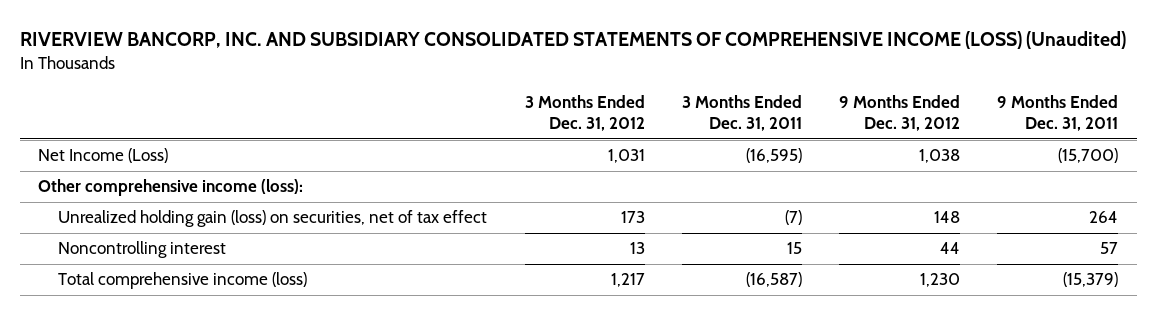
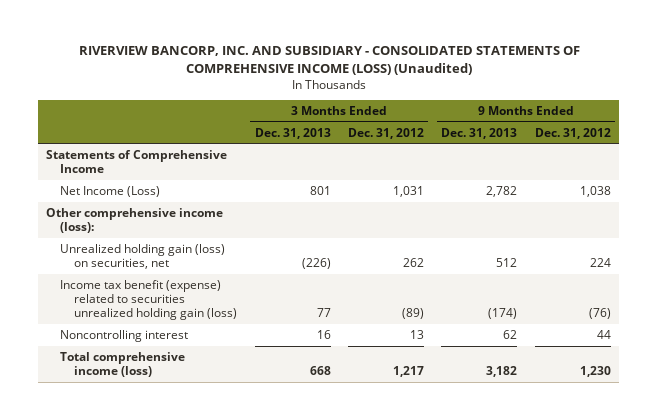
- RIVERVIEW BANCORP, INC. AND SUBSIDIARY CONSOLIDATED STATEMENTS OF COMPREHENSIVE INCOME (LOSS) (Unaudited)
+ RIVERVIEW BANCORP, INC. AND SUBSIDIARY - CONSOLIDATED STATEMENTS OF COMPREHENSIVE INCOME (LOSS) (Unaudited)
- | 3 Months Ended Dec. 31, 2012 | 3 Months Ended Dec. 31, 2011 | 9 Months Ended Dec. 31, 2012 | 9 Months Ended Dec. 31, 2011
+ | 3 Months Ended Dec. 31, 2013 | 3 Months Ended Dec. 31, 2012 | 9 Months Ended Dec. 31, 2013 | 9 Months Ended Dec. 31, 2012
+ Statements of Comprehensive Income
- Unrealized holding gain (loss) on securities, net of tax effect | 173 | (7) | 148 | 264
+ Unrealized holding gain (loss) on securities, net | (226) | 262 | 512 | 224
+ Income tax benefit (expense) related to securities unrealized holding gain (loss) | 77 | (89) | (174) | (76)

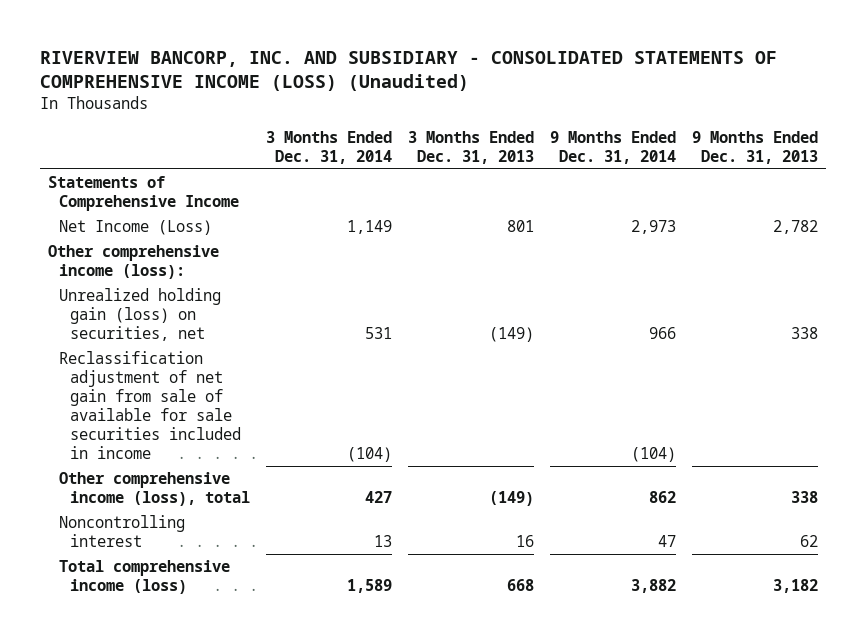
- | 3 Months Ended Dec. 31, 2013 | 3 Months Ended Dec. 31, 2012 | 9 Months Ended Dec. 31, 2013 | 9 Months Ended Dec. 31, 2012
+ | 3 Months Ended Dec. 31, 2014 | 3 Months Ended Dec. 31, 2013 | 9 Months Ended Dec. 31, 2014 | 9 Months Ended Dec. 31, 2013
- Unrealized holding gain (loss) on securities, net | (226) | 262 | 512 | 224
- Income tax benefit (expense) related to securities unrealized holding gain (loss) | 77 | (89) | (174) | (76)
+ Unrealized holding gain (loss) on securities, net | 531 | (149) | 966 | 338
+ Reclassification adjustment of net gain from sale of available for sale securities included in income | (104) | | (104) |
+ Other comprehensive income (loss), total | 427 | (149) | 862 | 338

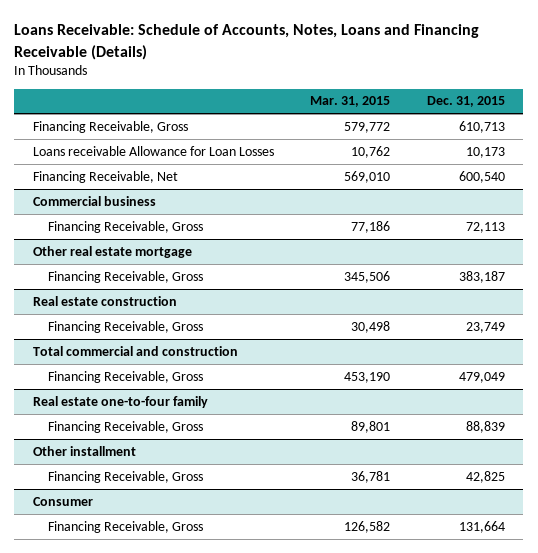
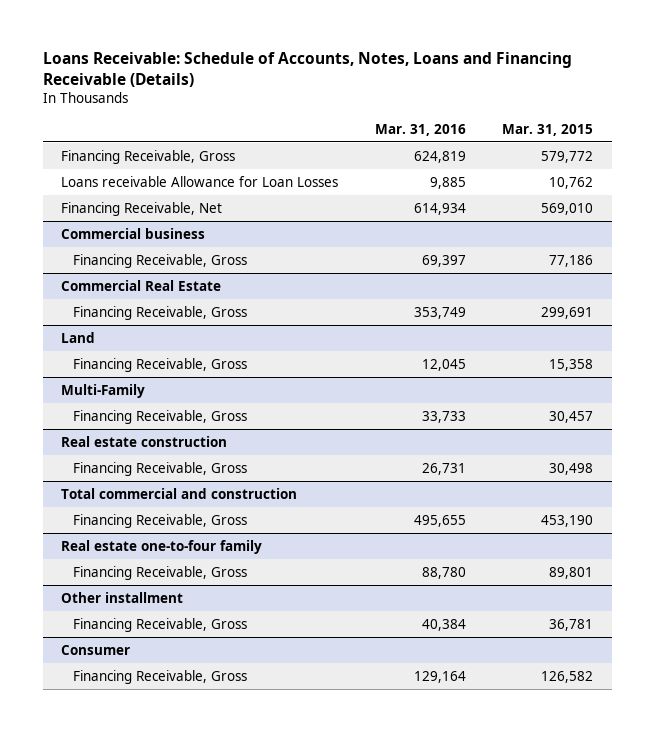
- | Mar. 31, 2015 | Dec. 31, 2015
+ | Mar. 31, 2016 | Mar. 31, 2015
- Other real estate mortgage
- Financing Receivable, Gross | 345,506 | 383,187
+ Commercial Real Estate
+ Financing Receivable, Gross | 353,749 | 299,691
+ Land
+ Financing Receivable, Gross | 12,045 | 15,358
+ Multi-Family
+ Financing Receivable, Gross | 33,733 | 30,457

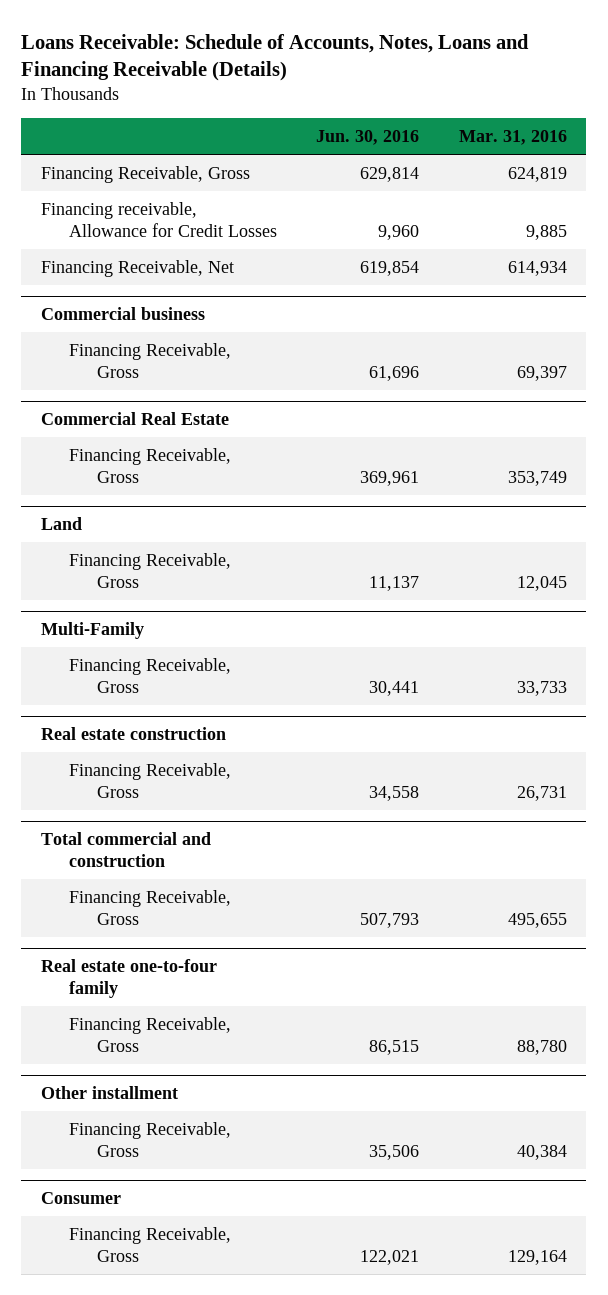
- | Mar. 31, 2016 | Mar. 31, 2015
+ | Jun. 30, 2016 | Mar. 31, 2016
- Loans receivable Allowance for Loan Losses | 9,885 | 10,762
+ Financing receivable, Allowance for Credit Losses | 9,960 | 9,885

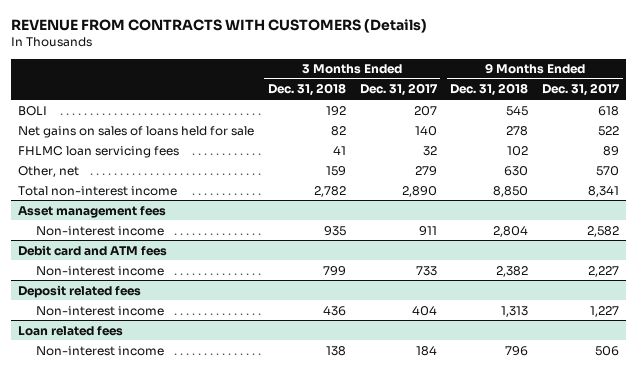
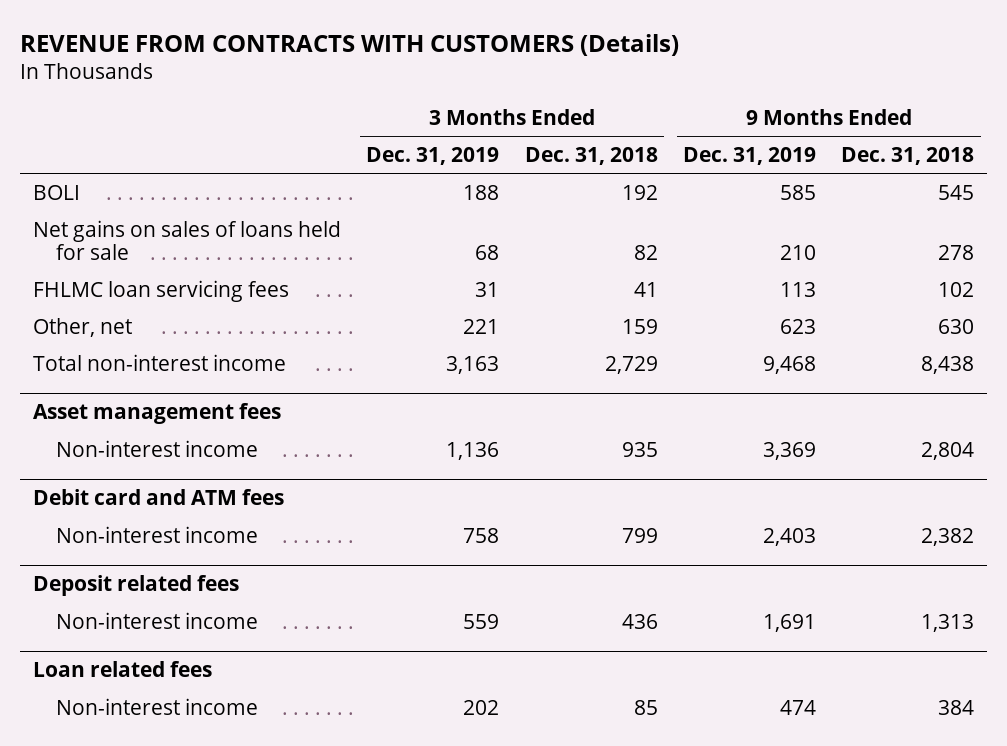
- | 3 Months Ended Dec. 31, 2018 | 3 Months Ended Dec. 31, 2017 | 9 Months Ended Dec. 31, 2018 | 9 Months Ended Dec. 31, 2017
+ | 3 Months Ended Dec. 31, 2019 | 3 Months Ended Dec. 31, 2018 | 9 Months Ended Dec. 31, 2019 | 9 Months Ended Dec. 31, 2018
- Total non-interest income | 2,782 | 2,890 | 8,850 | 8,341
+ Total non-interest income | 3,163 | 2,729 | 9,468 | 8,438
@ Loan related fees
- Non-interest income | 138 | 184 | 796 | 506
+ Non-interest income | 202 | 85 | 474 | 384

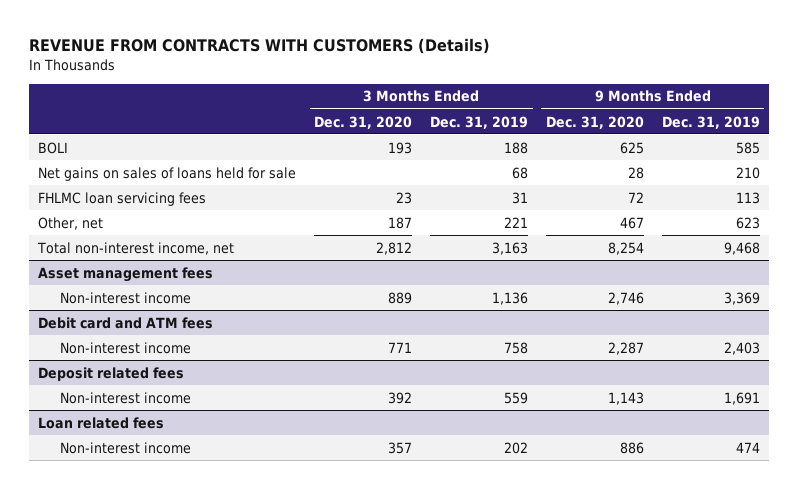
- | 3 Months Ended Dec. 31, 2019 | 3 Months Ended Dec. 31, 2018 | 9 Months Ended Dec. 31, 2019 | 9 Months Ended Dec. 31, 2018
+ | 3 Months Ended Dec. 31, 2020 | 3 Months Ended Dec. 31, 2019 | 9 Months Ended Dec. 31, 2020 | 9 Months Ended Dec. 31, 2019
- Total non-interest income | 3,163 | 2,729 | 9,468 | 8,438
+ Total non-interest income, net | 2,812 | 3,163 | 8,254 | 9,468

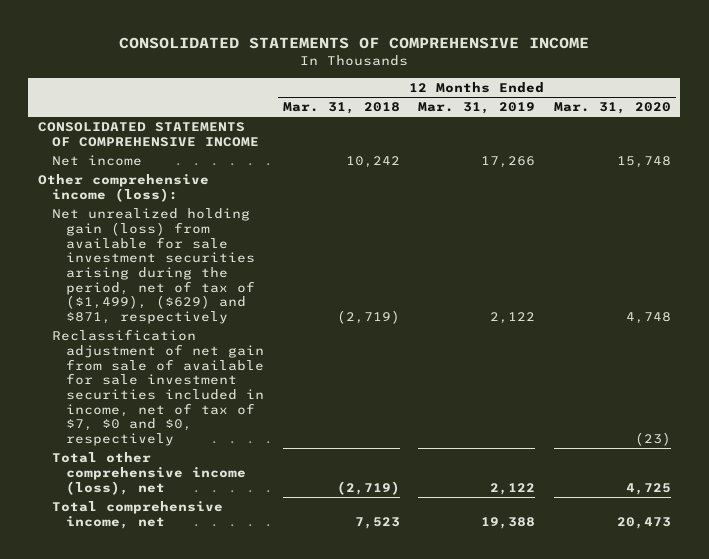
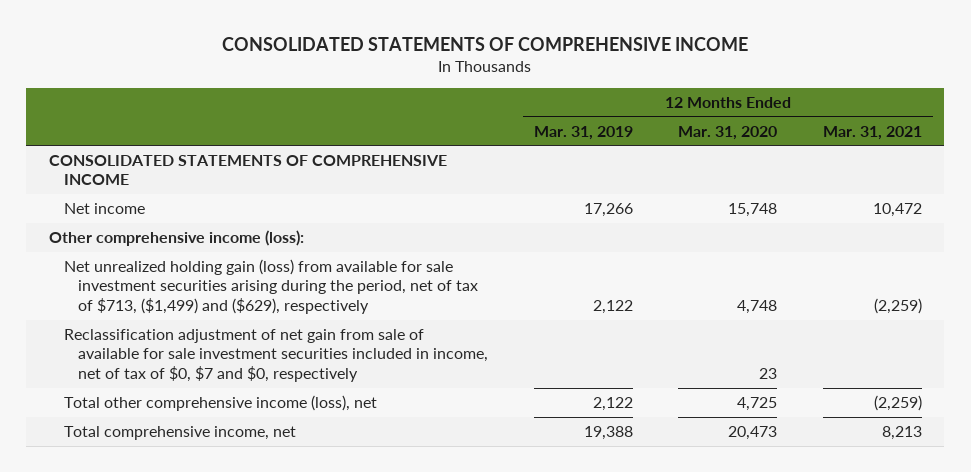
- | 12 Months Ended Mar. 31, 2018 | 12 Months Ended Mar. 31, 2019 | 12 Months Ended Mar. 31, 2020
+ | 12 Months Ended Mar. 31, 2019 | 12 Months Ended Mar. 31, 2020 | 12 Months Ended Mar. 31, 2021
- Net unrealized holding gain (loss) from available for sale investment securities arising during the period, net of tax of ($1,499), ($629) and $871, respectively | (2,719) | 2,122 | 4,748
- Reclassification adjustment of net gain from sale of available for sale investment securities included in income, net of tax of $7, $0 and $0, respectively | | | (23)
+ Net unrealized holding gain (loss) from available for sale investment securities arising during the period, net of tax of $713, ($1,499) and ($629), respectively | 2,122 | 4,748 | (2,259)
+ Reclassification adjustment of net gain from sale of available for sale investment securities included in income, net of tax of $0, $7 and $0, respectively | | 23 |

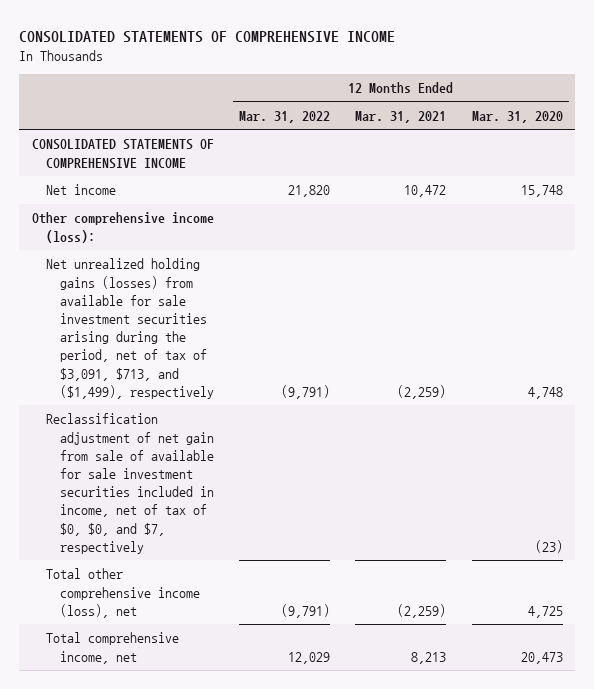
- | 12 Months Ended Mar. 31, 2019 | 12 Months Ended Mar. 31, 2020 | 12 Months Ended Mar. 31, 2021
+ | 12 Months Ended Mar. 31, 2022 | 12 Months Ended Mar. 31, 2021 | 12 Months Ended Mar. 31, 2020
- Net unrealized holding gain (loss) from available for sale investment securities arising during the period, net of tax of $713, ($1,499) and ($629), respectively | 2,122 | 4,748 | (2,259)
- Reclassification adjustment of net gain from sale of available for sale investment securities included in income, net of tax of $0, $7 and $0, respectively | | 23 |
+ Net unrealized holding gains (losses) from available for sale investment securities arising during the period, net of tax of $3,091, $713, and ($1,499), respectively | (9,791) | (2,259) | 4,748
+ Reclassification adjustment of net gain from sale of available for sale investment securities included in income, net of tax of $0, $0, and $7, respectively | | | (23)

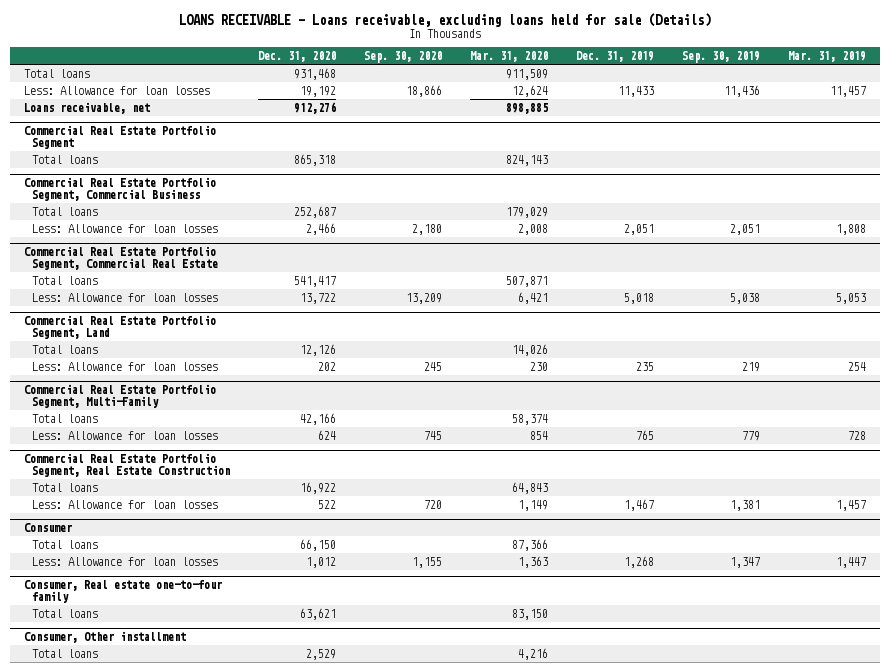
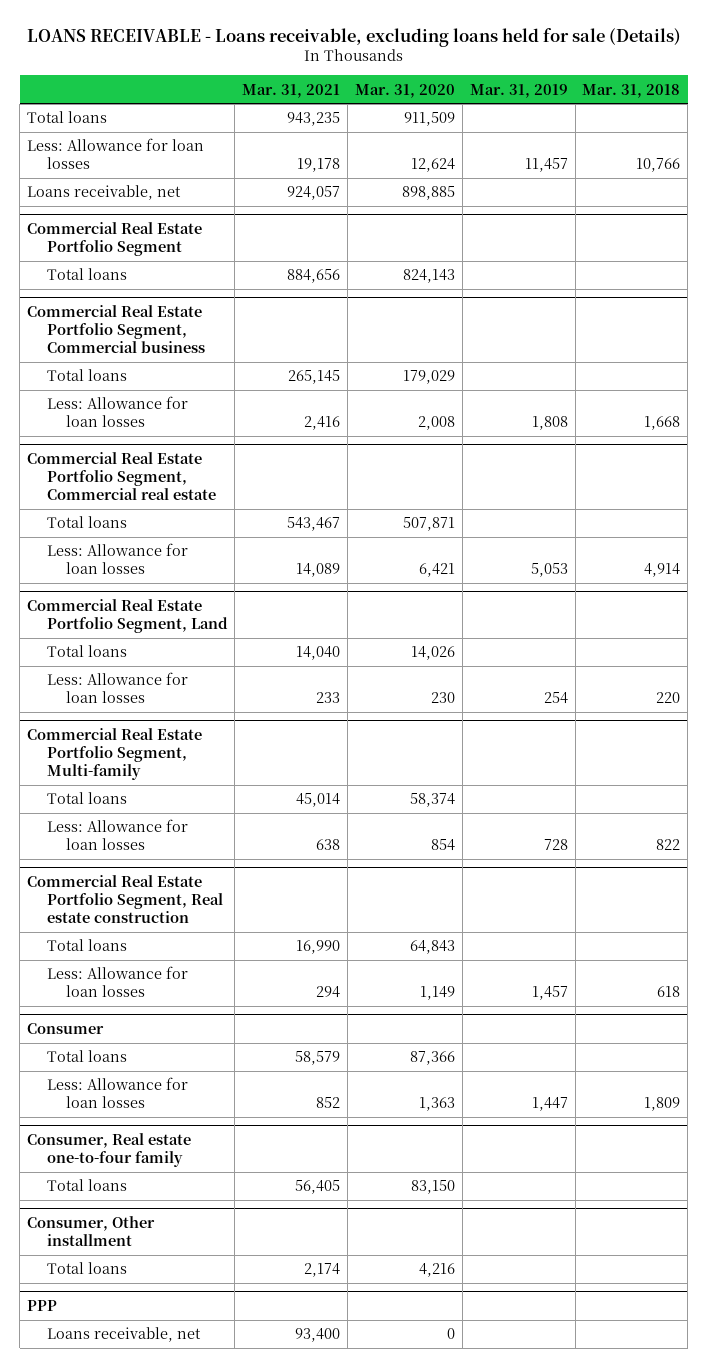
- | Dec. 31, 2020 | Sep. 30, 2020 | Mar. 31, 2020 | Dec. 31, 2019 | Sep. 30, 2019 | Mar. 31, 2019
+ | Mar. 31, 2021 | Mar. 31, 2020 | Mar. 31, 2019 | Mar. 31, 2018
- Commercial Real Estate Portfolio Segment, Commercial Business
+ Commercial Real Estate Portfolio Segment, Commercial business
- Commercial Real Estate Portfolio Segment, Commercial Real Estate
+ Commercial Real Estate Portfolio Segment, Commercial real estate
- Commercial Real Estate Portfolio Segment, Multi-Family
+ Commercial Real Estate Portfolio Segment, Multi-family
- Commercial Real Estate Portfolio Segment, Real Estate Construction
+ Commercial Real Estate Portfolio Segment, Real estate construction
+ PPP
+ Loans receivable, net | 93,400 | 0 | |

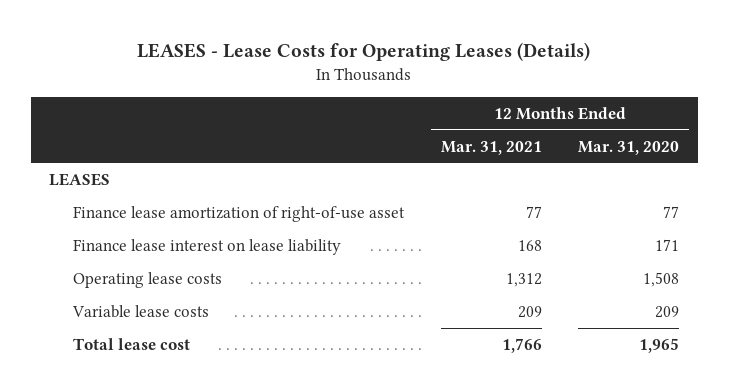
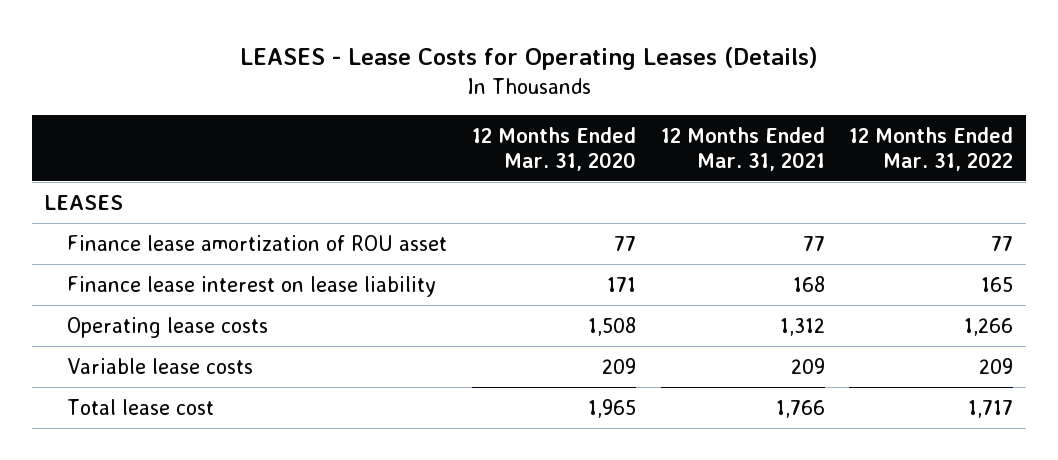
- | 12 Months Ended Mar. 31, 2021 | 12 Months Ended Mar. 31, 2020
+ | 12 Months Ended Mar. 31, 2020 | 12 Months Ended Mar. 31, 2021 | 12 Months Ended Mar. 31, 2022
- Finance lease amortization of right-of-use asset | 77 | 77
+ Finance lease amortization of ROU asset | 77 | 77 | 77

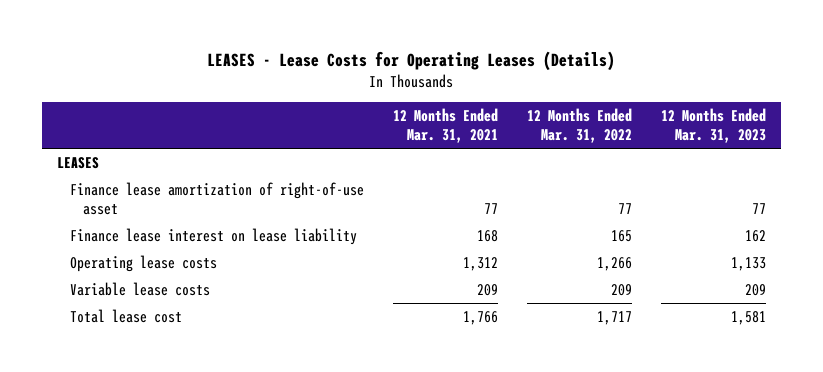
- | 12 Months Ended Mar. 31, 2020 | 12 Months Ended Mar. 31, 2021 | 12 Months Ended Mar. 31, 2022
+ | 12 Months Ended Mar. 31, 2021 | 12 Months Ended Mar. 31, 2022 | 12 Months Ended Mar. 31, 2023
- Finance lease amortization of ROU asset | 77 | 77 | 77
+ Finance lease amortization of right-of-use asset | 77 | 77 | 77

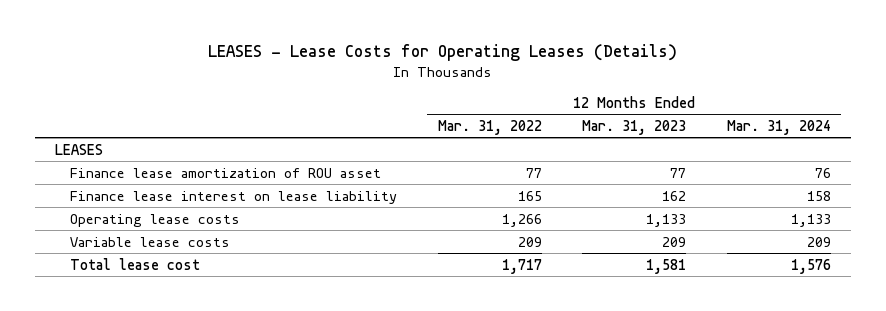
- | 12 Months Ended Mar. 31, 2021 | 12 Months Ended Mar. 31, 2022 | 12 Months Ended Mar. 31, 2023
+ | 12 Months Ended Mar. 31, 2022 | 12 Months Ended Mar. 31, 2023 | 12 Months Ended Mar. 31, 2024
- Finance lease amortization of right-of-use asset | 77 | 77 | 77
+ Finance lease amortization of ROU asset | 77 | 77 | 76

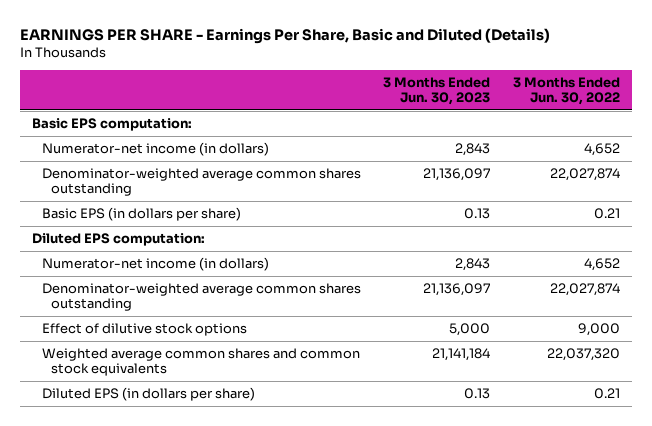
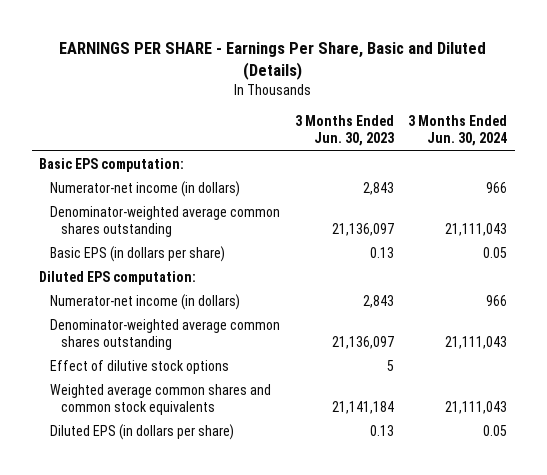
- | 3 Months Ended Jun. 30, 2023 | 3 Months Ended Jun. 30, 2022
+ | 3 Months Ended Jun. 30, 2023 | 3 Months Ended Jun. 30, 2024
- Effect of dilutive stock options | 5,000 | 9,000
+ Effect of dilutive stock options | 5 |

